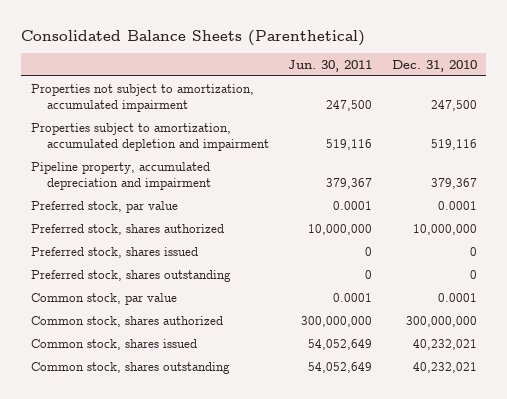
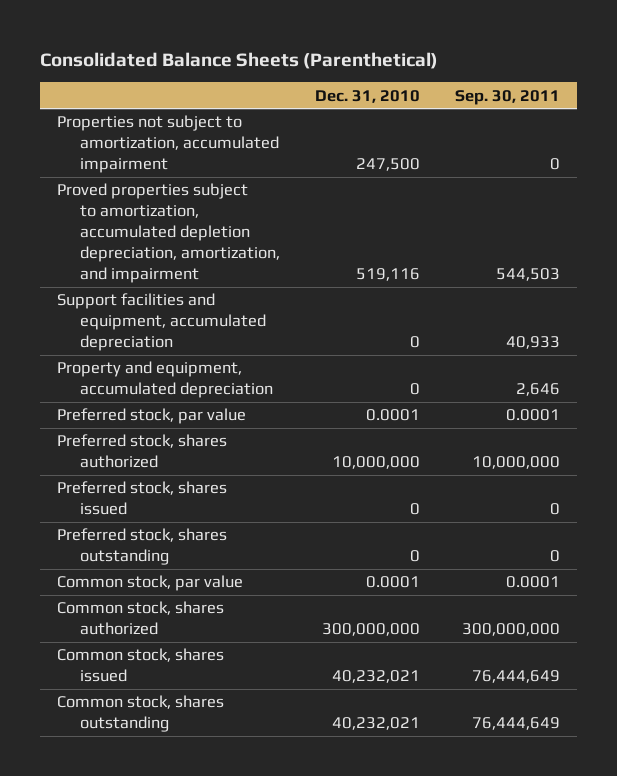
- | Jun. 30, 2011 | Dec. 31, 2010
+ | Dec. 31, 2010 | Sep. 30, 2011
- Properties subject to amortization, accumulated depletion and impairment | 519,116 | 519,116
- Pipeline property, accumulated depreciation and impairment | 379,367 | 379,367
+ Proved properties subject to amortization, accumulated depletion depreciation, amortization, and impairment | 519,116 | 544,503
+ Support facilities and equipment, accumulated depreciation | 0 | 40,933
+ Property and equipment, accumulated depreciation | 0 | 2,646

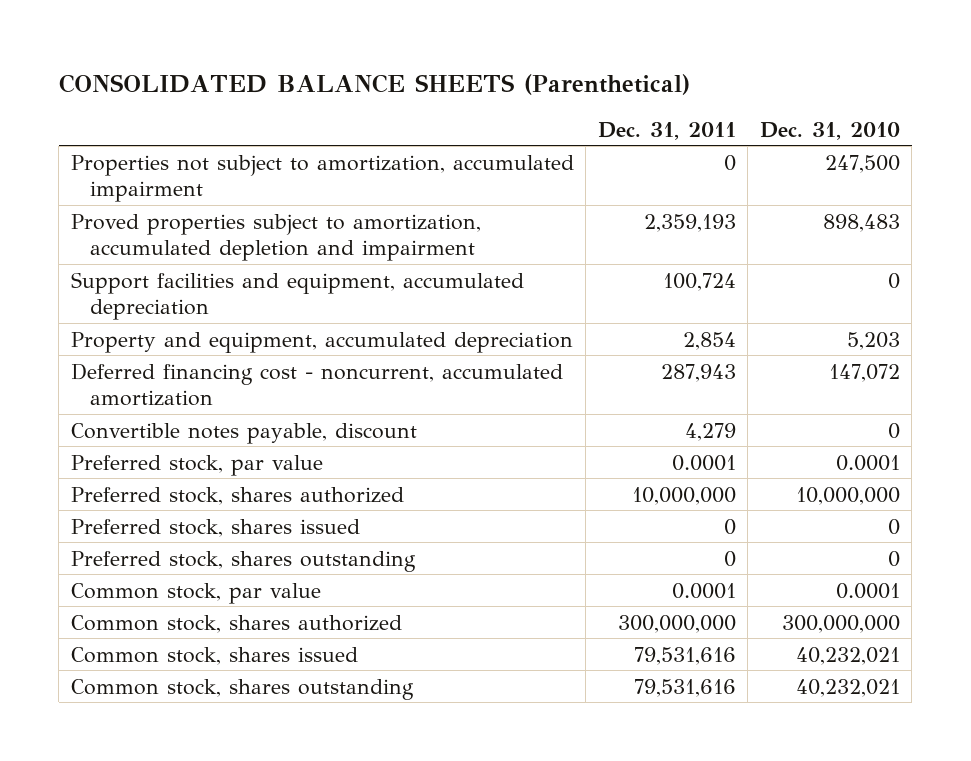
- Consolidated Balance Sheets (Parenthetical)
+ CONSOLIDATED BALANCE SHEETS (Parenthetical)
- | Dec. 31, 2010 | Sep. 30, 2011
+ | Dec. 31, 2011 | Dec. 31, 2010
- Proved properties subject to amortization, accumulated depletion depreciation, amortization, and impairment | 519,116 | 544,503
+ Proved properties subject to amortization, accumulated depletion and impairment | 2,359,193 | 898,483
- Property and equipment, accumulated depreciation | 0 | 2,646
+ Property and equipment, accumulated depreciation | 2,854 | 5,203
+ Deferred financing cost - noncurrent, accumulated amortization | 287,943 | 147,072
+ Convertible notes payable, discount | 4,279 | 0

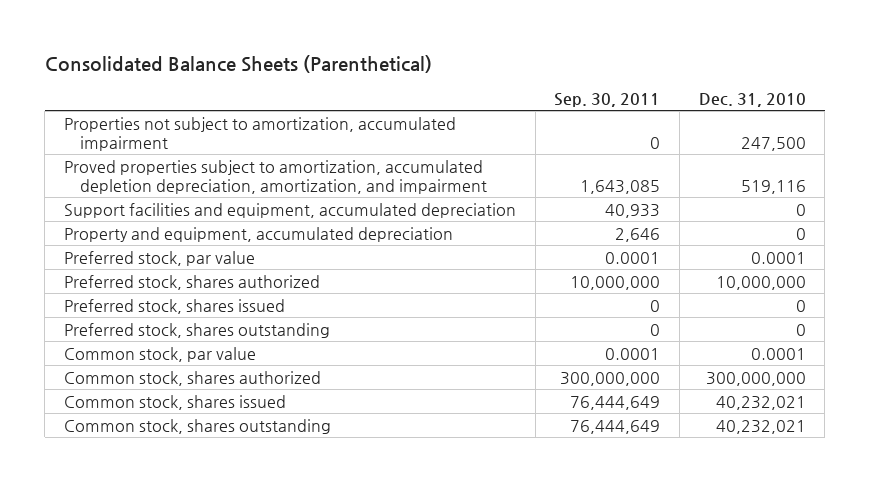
- CONSOLIDATED BALANCE SHEETS (Parenthetical)
+ Consolidated Balance Sheets (Parenthetical)
- | Dec. 31, 2011 | Dec. 31, 2010
+ | Sep. 30, 2011 | Dec. 31, 2010
- Proved properties subject to amortization, accumulated depletion and impairment | 2,359,193 | 898,483
+ Proved properties subject to amortization, accumulated depletion depreciation, amortization, and impairment | 1,643,085 | 519,116
- Property and equipment, accumulated depreciation | 2,854 | 5,203
- Deferred financing cost - noncurrent, accumulated amortization | 287,943 | 147,072
- Convertible notes payable, discount | 4,279 | 0
+ Property and equipment, accumulated depreciation | 2,646 | 0

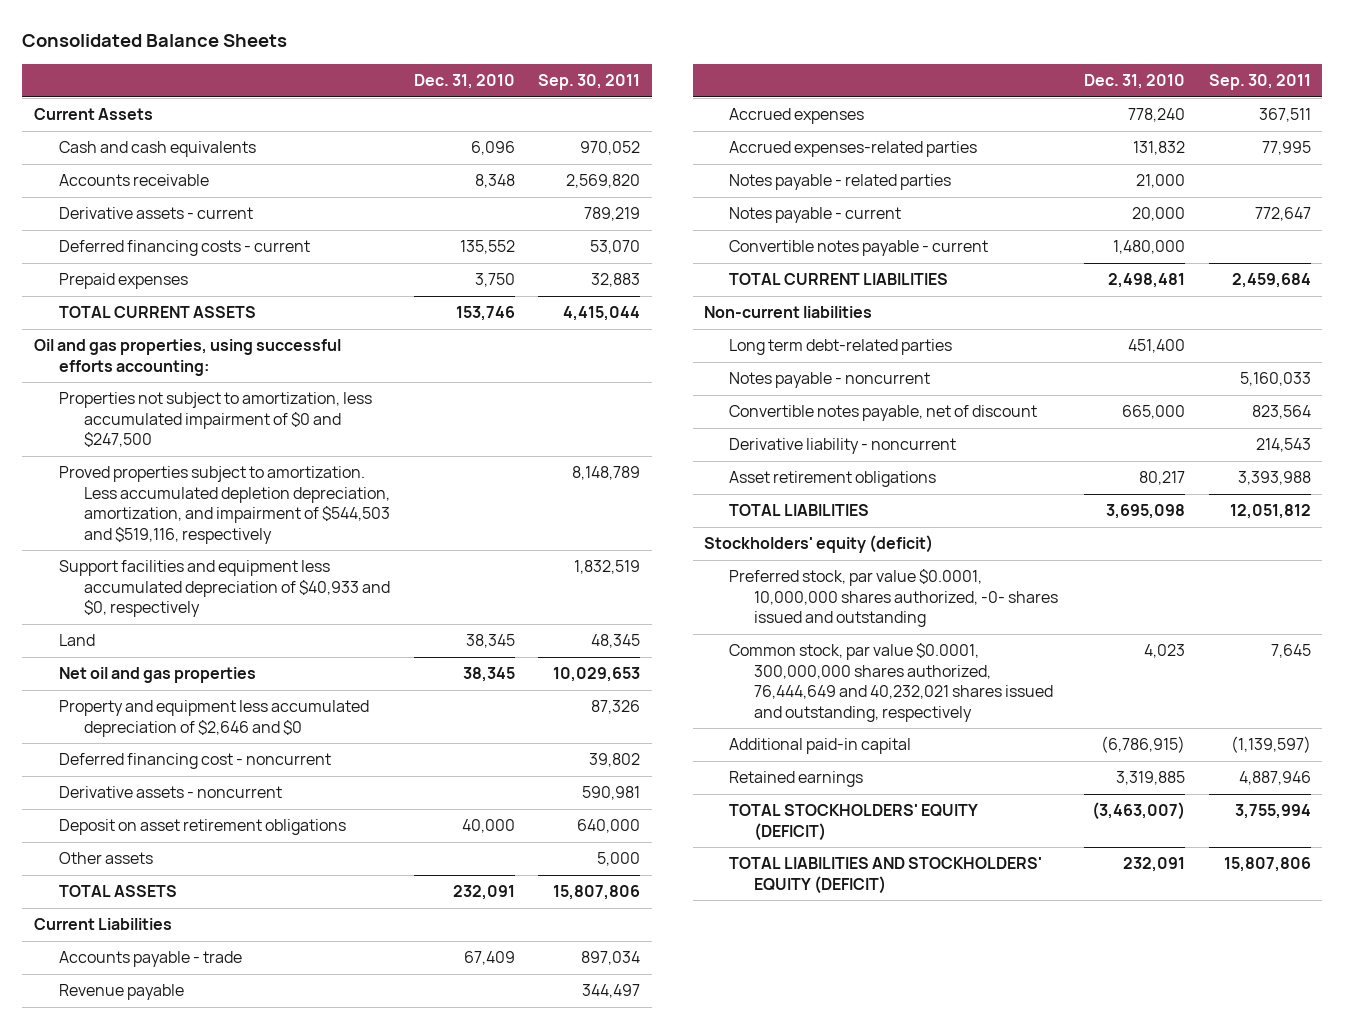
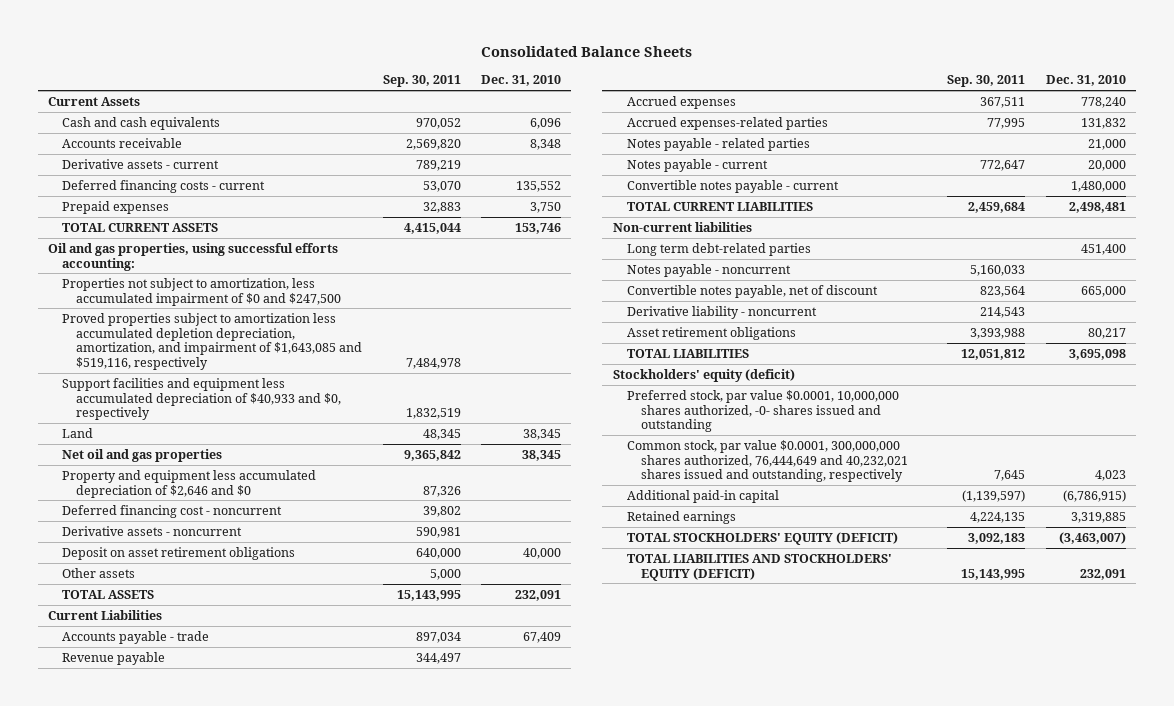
- | Dec. 31, 2010 | Sep. 30, 2011
+ | Sep. 30, 2011 | Dec. 31, 2010
- Proved properties subject to amortization. Less accumulated depletion depreciation, amortization, and impairment of $544,503 and $519,116, respectively | | 8,148,789
+ Proved properties subject to amortization less accumulated depletion depreciation, amortization, and impairment of $1,643,085 and $519,116, respectively | 7,484,978 |
- Net oil and gas properties | 38,345 | 10,029,653
+ Net oil and gas properties | 9,365,842 | 38,345
- TOTAL ASSETS | 232,091 | 15,807,806
+ TOTAL ASSETS | 15,143,995 | 232,091
- Retained earnings | 3,319,885 | 4,887,946
- TOTAL STOCKHOLDERS' EQUITY (DEFICIT) | (3,463,007) | 3,755,994
- TOTAL LIABILITIES AND STOCKHOLDERS' EQUITY (DEFICIT) | 232,091 | 15,807,806
+ Retained earnings | 4,224,135 | 3,319,885
+ TOTAL STOCKHOLDERS' EQUITY (DEFICIT) | 3,092,183 | (3,463,007)
+ TOTAL LIABILITIES AND STOCKHOLDERS' EQUITY (DEFICIT) | 15,143,995 | 232,091

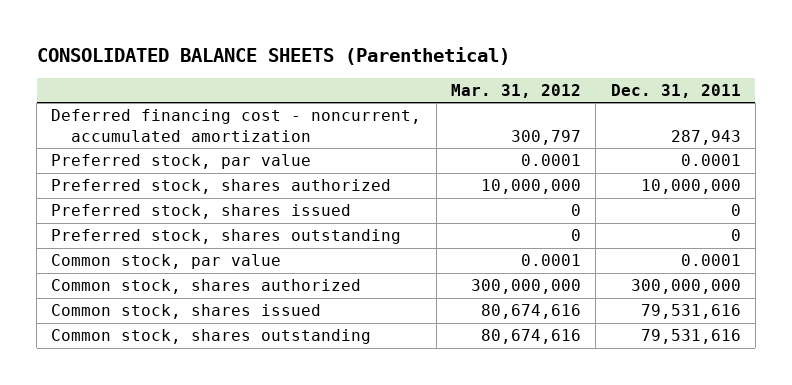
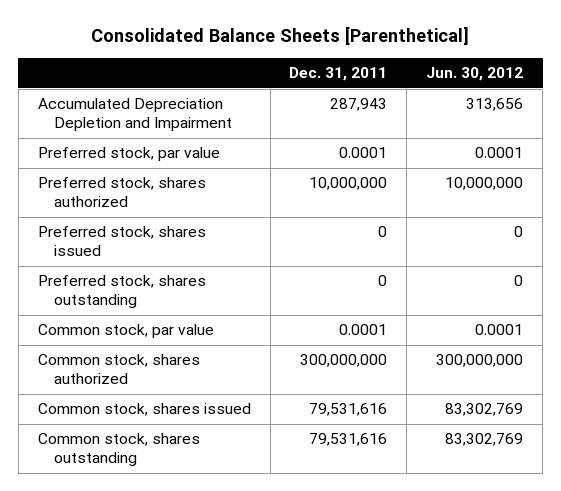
- CONSOLIDATED BALANCE SHEETS (Parenthetical)
+ Consolidated Balance Sheets [Parenthetical]
- | Mar. 31, 2012 | Dec. 31, 2011
+ | Dec. 31, 2011 | Jun. 30, 2012
- Deferred financing cost - noncurrent, accumulated amortization | 300,797 | 287,943
+ Accumulated Depreciation Depletion and Impairment | 287,943 | 313,656

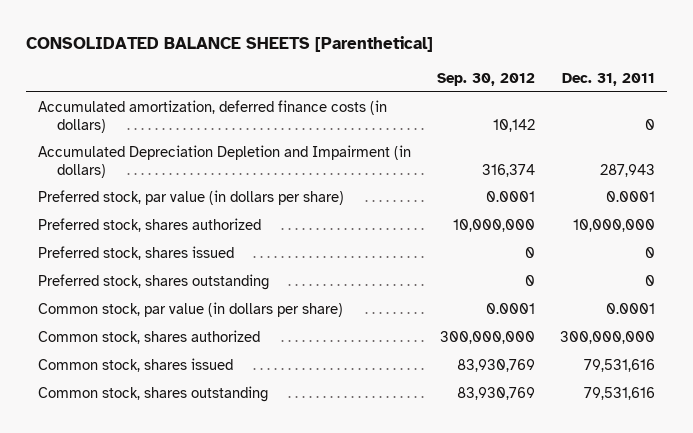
- Consolidated Balance Sheets [Parenthetical]
+ CONSOLIDATED BALANCE SHEETS [Parenthetical]
- | Dec. 31, 2011 | Jun. 30, 2012
+ | Sep. 30, 2012 | Dec. 31, 2011
- Accumulated Depreciation Depletion and Impairment | 287,943 | 313,656
- Preferred stock, par value | 0.0001 | 0.0001
+ Accumulated amortization, deferred finance costs (in dollars) | 10,142 | 0
+ Accumulated Depreciation Depletion and Impairment (in dollars) | 316,374 | 287,943
+ Preferred stock, par value (in dollars per share) | 0.0001 | 0.0001
- Common stock, par value | 0.0001 | 0.0001
+ Common stock, par value (in dollars per share) | 0.0001 | 0.0001

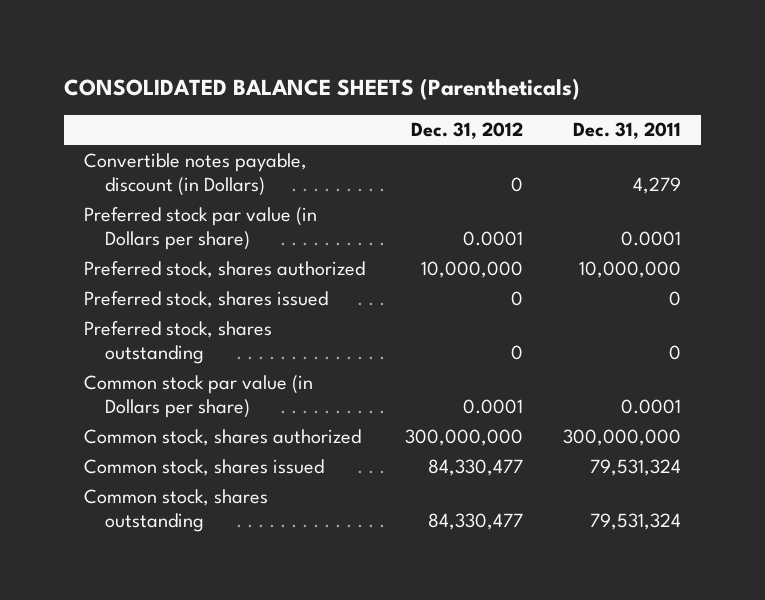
- CONSOLIDATED BALANCE SHEETS [Parenthetical]
+ CONSOLIDATED BALANCE SHEETS (Parentheticals)
- | Sep. 30, 2012 | Dec. 31, 2011
+ | Dec. 31, 2012 | Dec. 31, 2011
- Accumulated amortization, deferred finance costs (in dollars) | 10,142 | 0
- Accumulated Depreciation Depletion and Impairment (in dollars) | 316,374 | 287,943
- Preferred stock, par value (in dollars per share) | 0.0001 | 0.0001
+ Convertible notes payable, discount (in Dollars) | 0 | 4,279
+ Preferred stock par value (in Dollars per share) | 0.0001 | 0.0001
- Common stock, par value (in dollars per share) | 0.0001 | 0.0001
+ Common stock par value (in Dollars per share) | 0.0001 | 0.0001
- Common stock, shares issued | 83,930,769 | 79,531,616
- Common stock, shares outstanding | 83,930,769 | 79,531,616
+ Common stock, shares issued | 84,330,477 | 79,531,324
+ Common stock, shares outstanding | 84,330,477 | 79,531,324

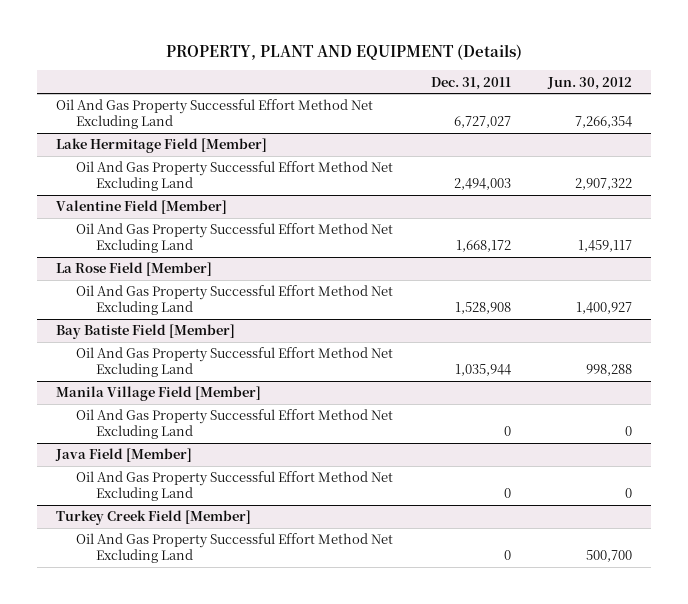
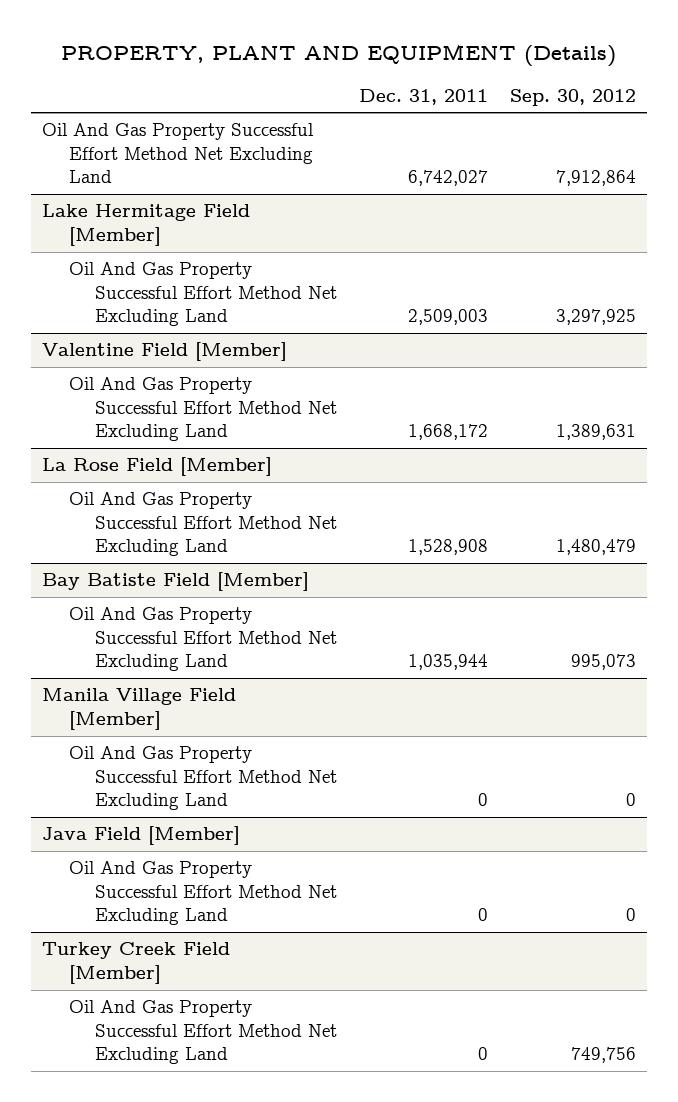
- | Dec. 31, 2011 | Jun. 30, 2012
+ | Dec. 31, 2011 | Sep. 30, 2012
- Oil And Gas Property Successful Effort Method Net Excluding Land | 6,727,027 | 7,266,354
+ Oil And Gas Property Successful Effort Method Net Excluding Land | 6,742,027 | 7,912,864
@ Lake Hermitage Field [Member]
- Oil And Gas Property Successful Effort Method Net Excluding Land | 2,494,003 | 2,907,322
+ Oil And Gas Property Successful Effort Method Net Excluding Land | 2,509,003 | 3,297,925

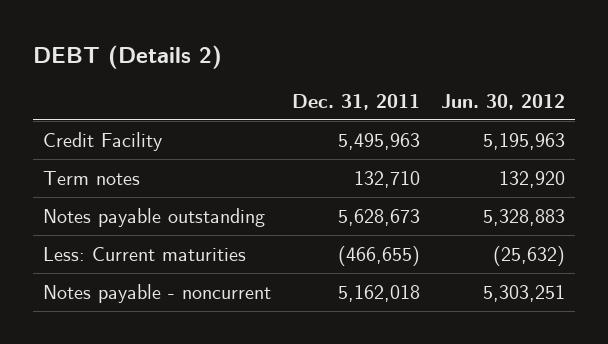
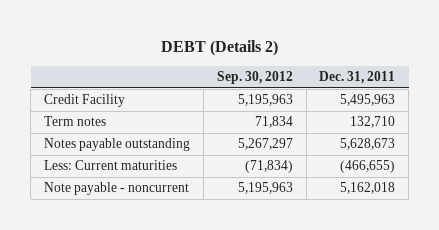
- | Dec. 31, 2011 | Jun. 30, 2012
+ | Sep. 30, 2012 | Dec. 31, 2011
- Notes payable - noncurrent | 5,162,018 | 5,303,251
+ Note payable - noncurrent | 5,195,963 | 5,162,018

